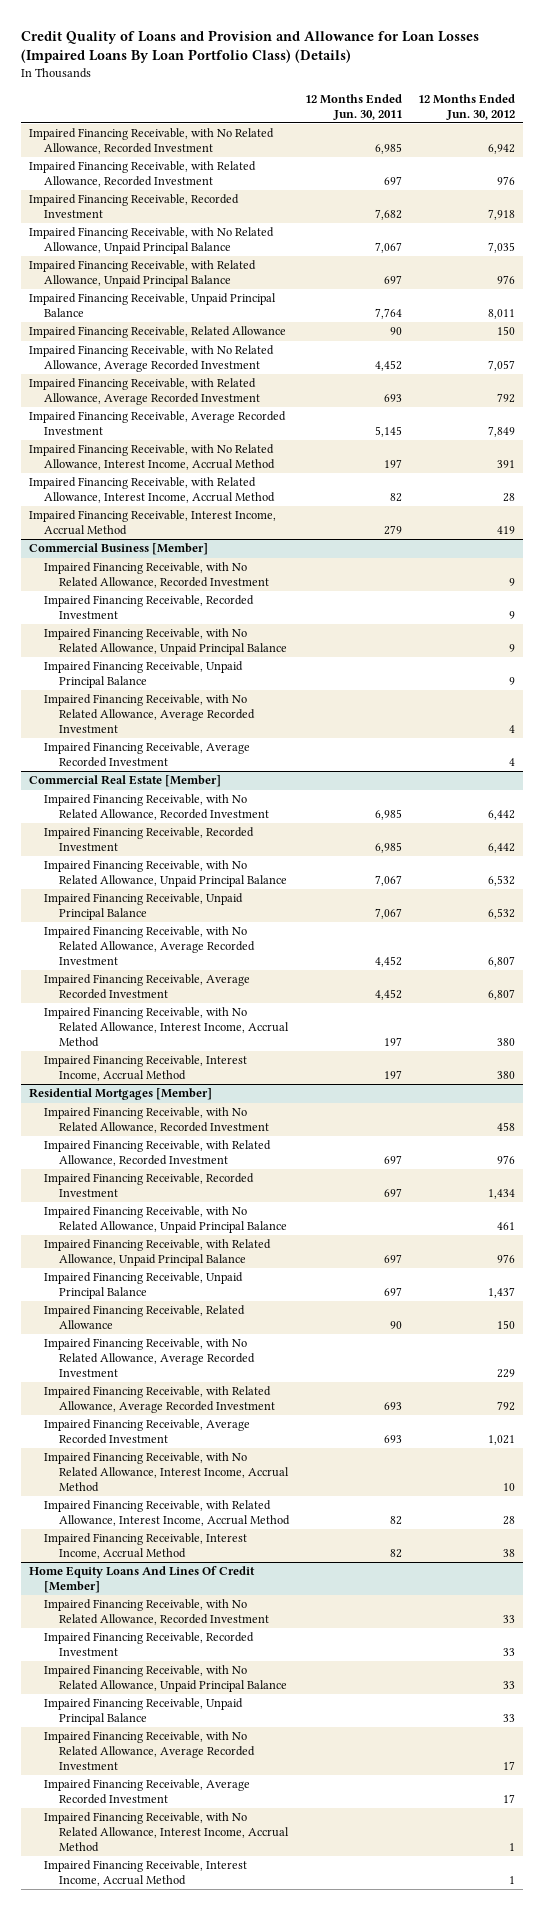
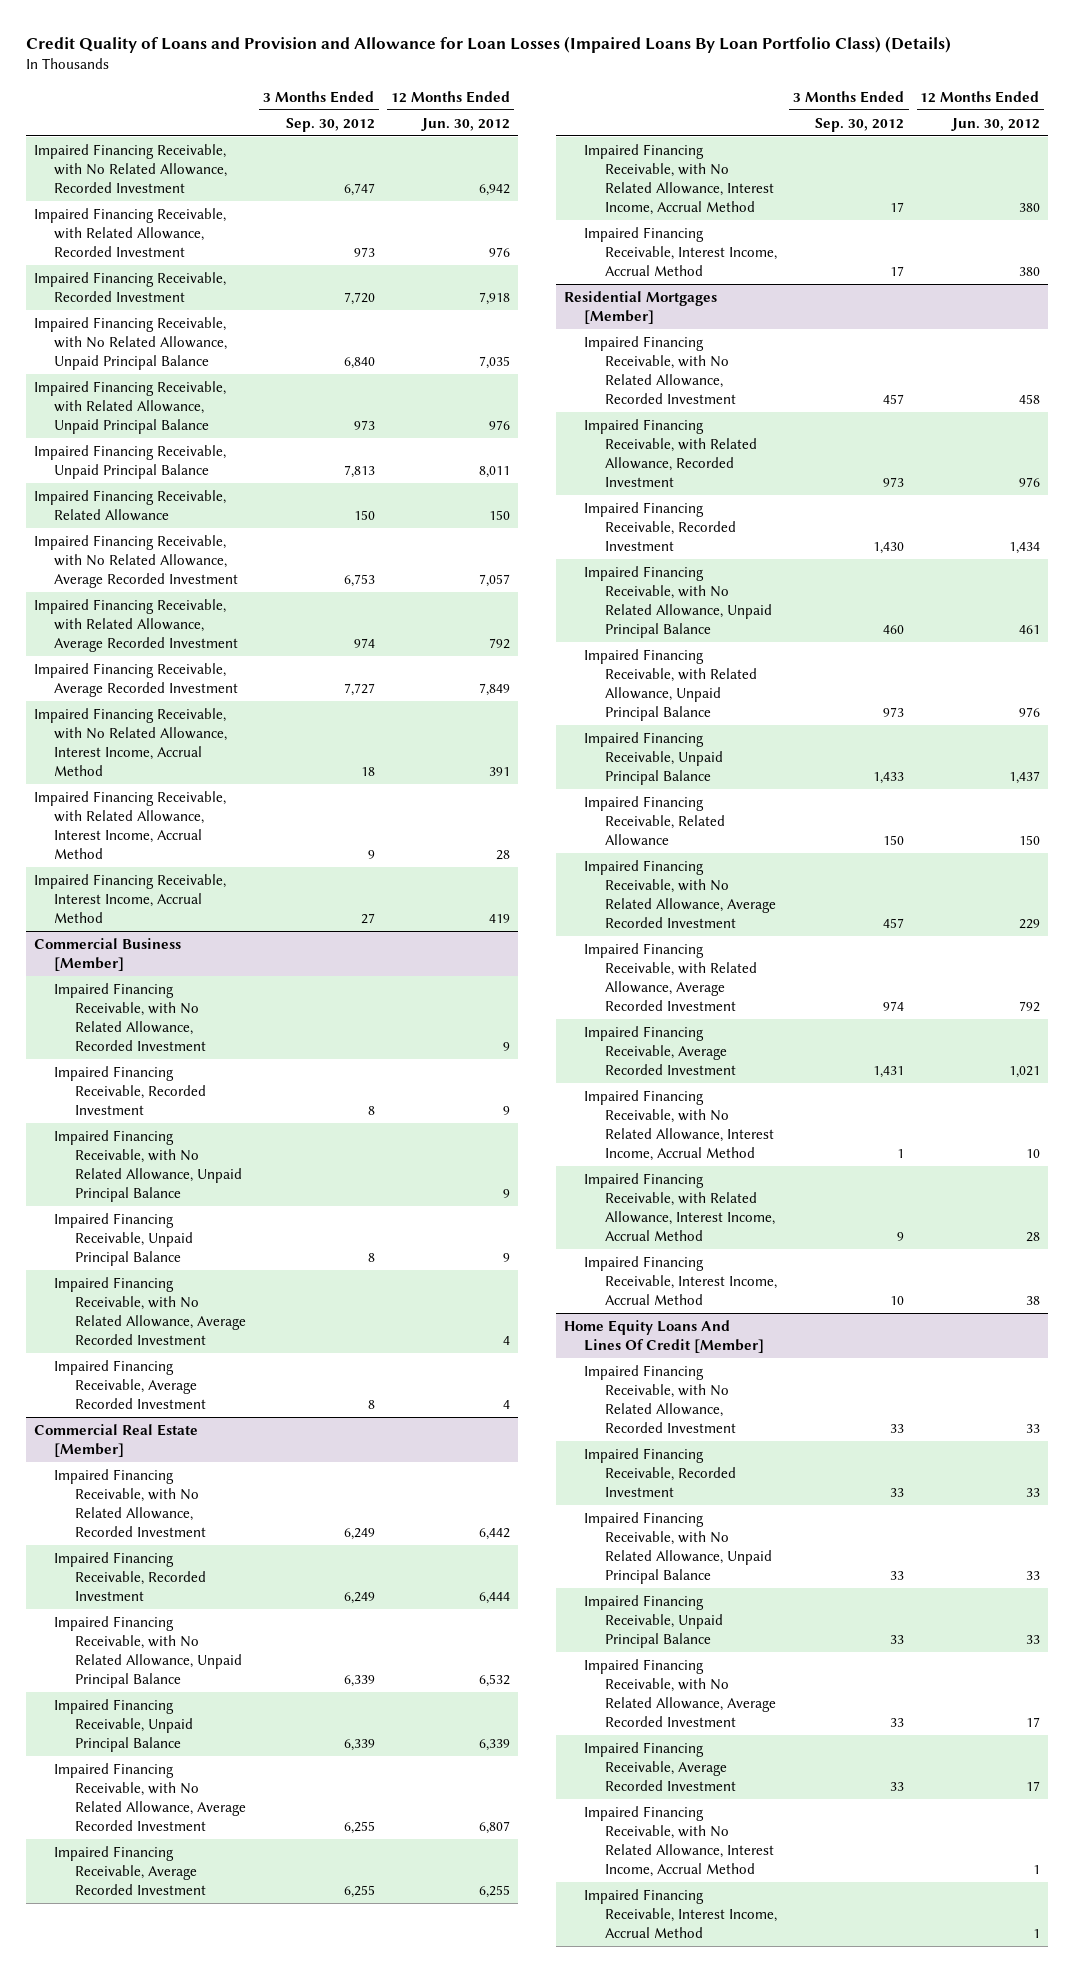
- | 12 Months Ended Jun. 30, 2011 | 12 Months Ended Jun. 30, 2012
+ | 3 Months Ended Sep. 30, 2012 | 12 Months Ended Jun. 30, 2012
@ Commercial Real Estate [Member]
- Impaired Financing Receivable, Recorded Investment | 6,985 | 6,442
+ Impaired Financing Receivable, Recorded Investment | 6,249 | 6,444
- Impaired Financing Receivable, Unpaid Principal Balance | 7,067 | 6,532
+ Impaired Financing Receivable, Unpaid Principal Balance | 6,339 | 6,339
- Impaired Financing Receivable, Average Recorded Investment | 4,452 | 6,807
+ Impaired Financing Receivable, Average Recorded Investment | 6,255 | 6,255

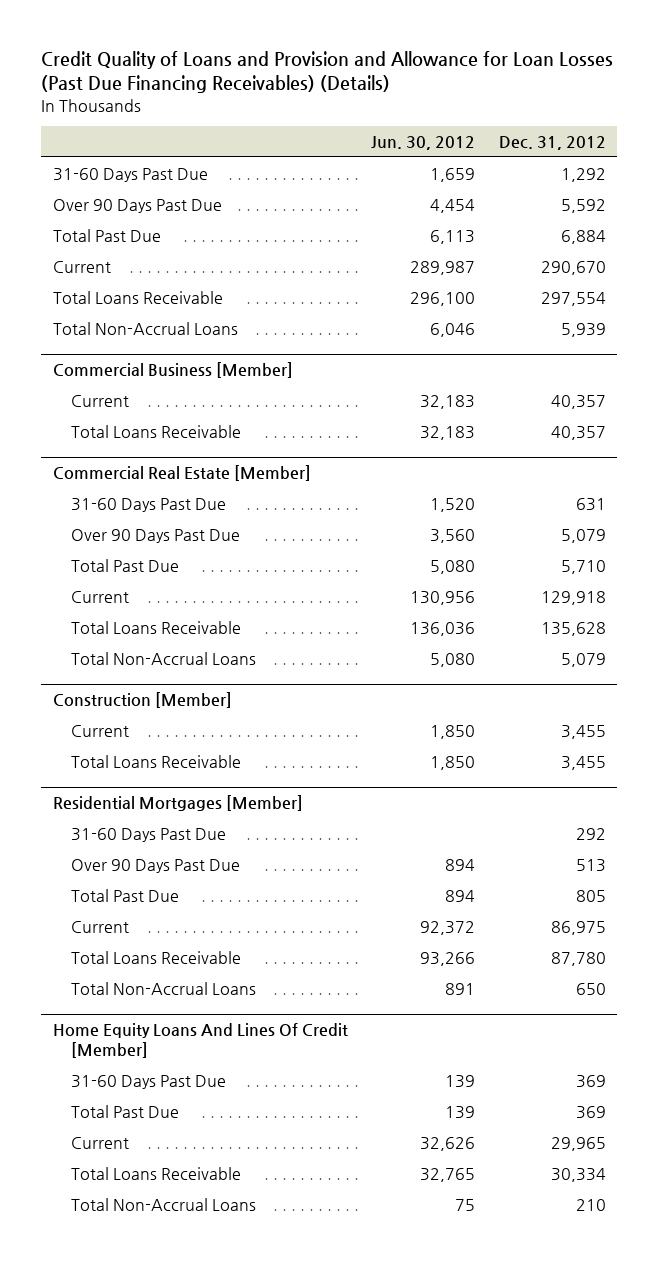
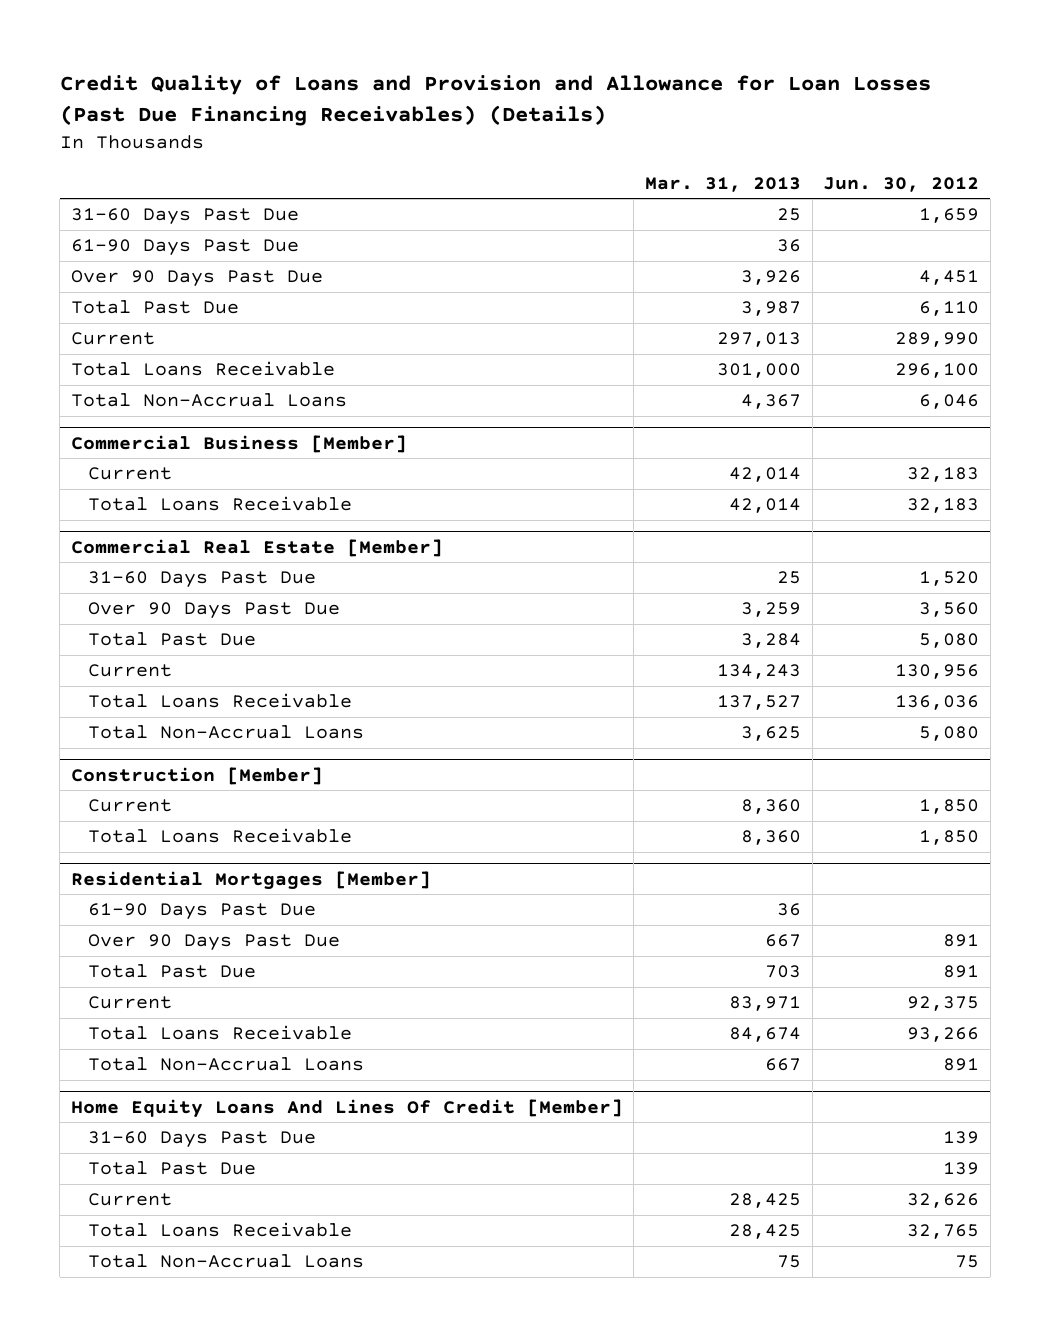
- | Jun. 30, 2012 | Dec. 31, 2012
+ | Mar. 31, 2013 | Jun. 30, 2012
- Over 90 Days Past Due | 4,454 | 5,592
- Total Past Due | 6,113 | 6,884
- Current | 289,987 | 290,670
+ 61-90 Days Past Due | 36 |
+ Over 90 Days Past Due | 3,926 | 4,451
+ Total Past Due | 3,987 | 6,110
+ Current | 297,013 | 289,990
@ Residential Mortgages [Member]
- 31-60 Days Past Due | | 292
- Over 90 Days Past Due | 894 | 513
- Total Past Due | 894 | 805
- Current | 92,372 | 86,975
+ 61-90 Days Past Due | 36 |
+ Over 90 Days Past Due | 667 | 891
+ Total Past Due | 703 | 891
+ Current | 83,971 | 92,375

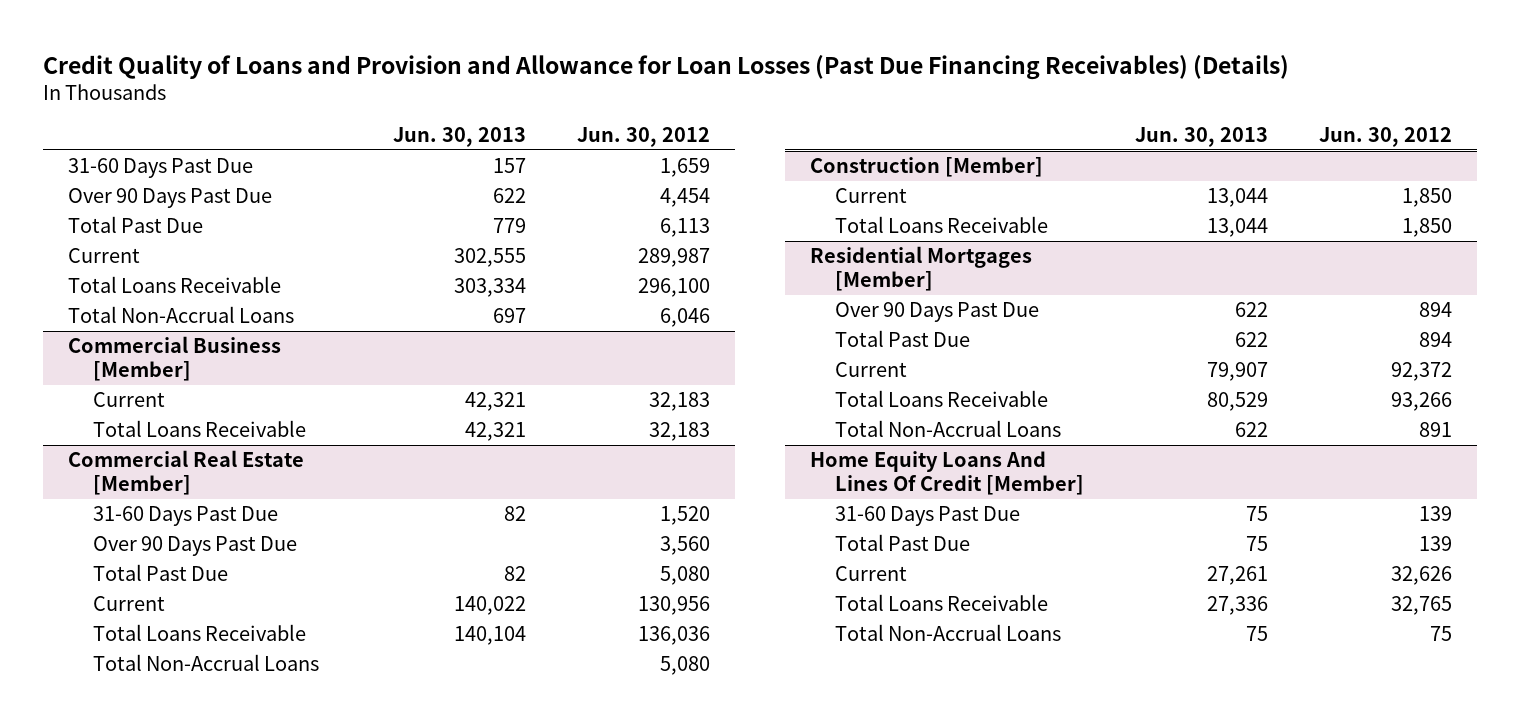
- | Mar. 31, 2013 | Jun. 30, 2012
+ | Jun. 30, 2013 | Jun. 30, 2012
- 61-90 Days Past Due | 36 |
- Over 90 Days Past Due | 3,926 | 4,451
- Total Past Due | 3,987 | 6,110
- Current | 297,013 | 289,990
+ Over 90 Days Past Due | 622 | 4,454
+ Total Past Due | 779 | 6,113
+ Current | 302,555 | 289,987
@ Residential Mortgages [Member]
- 61-90 Days Past Due | 36 |
- Over 90 Days Past Due | 667 | 891
- Total Past Due | 703 | 891
- Current | 83,971 | 92,375
+ Over 90 Days Past Due | 622 | 894
+ Total Past Due | 622 | 894
+ Current | 79,907 | 92,372

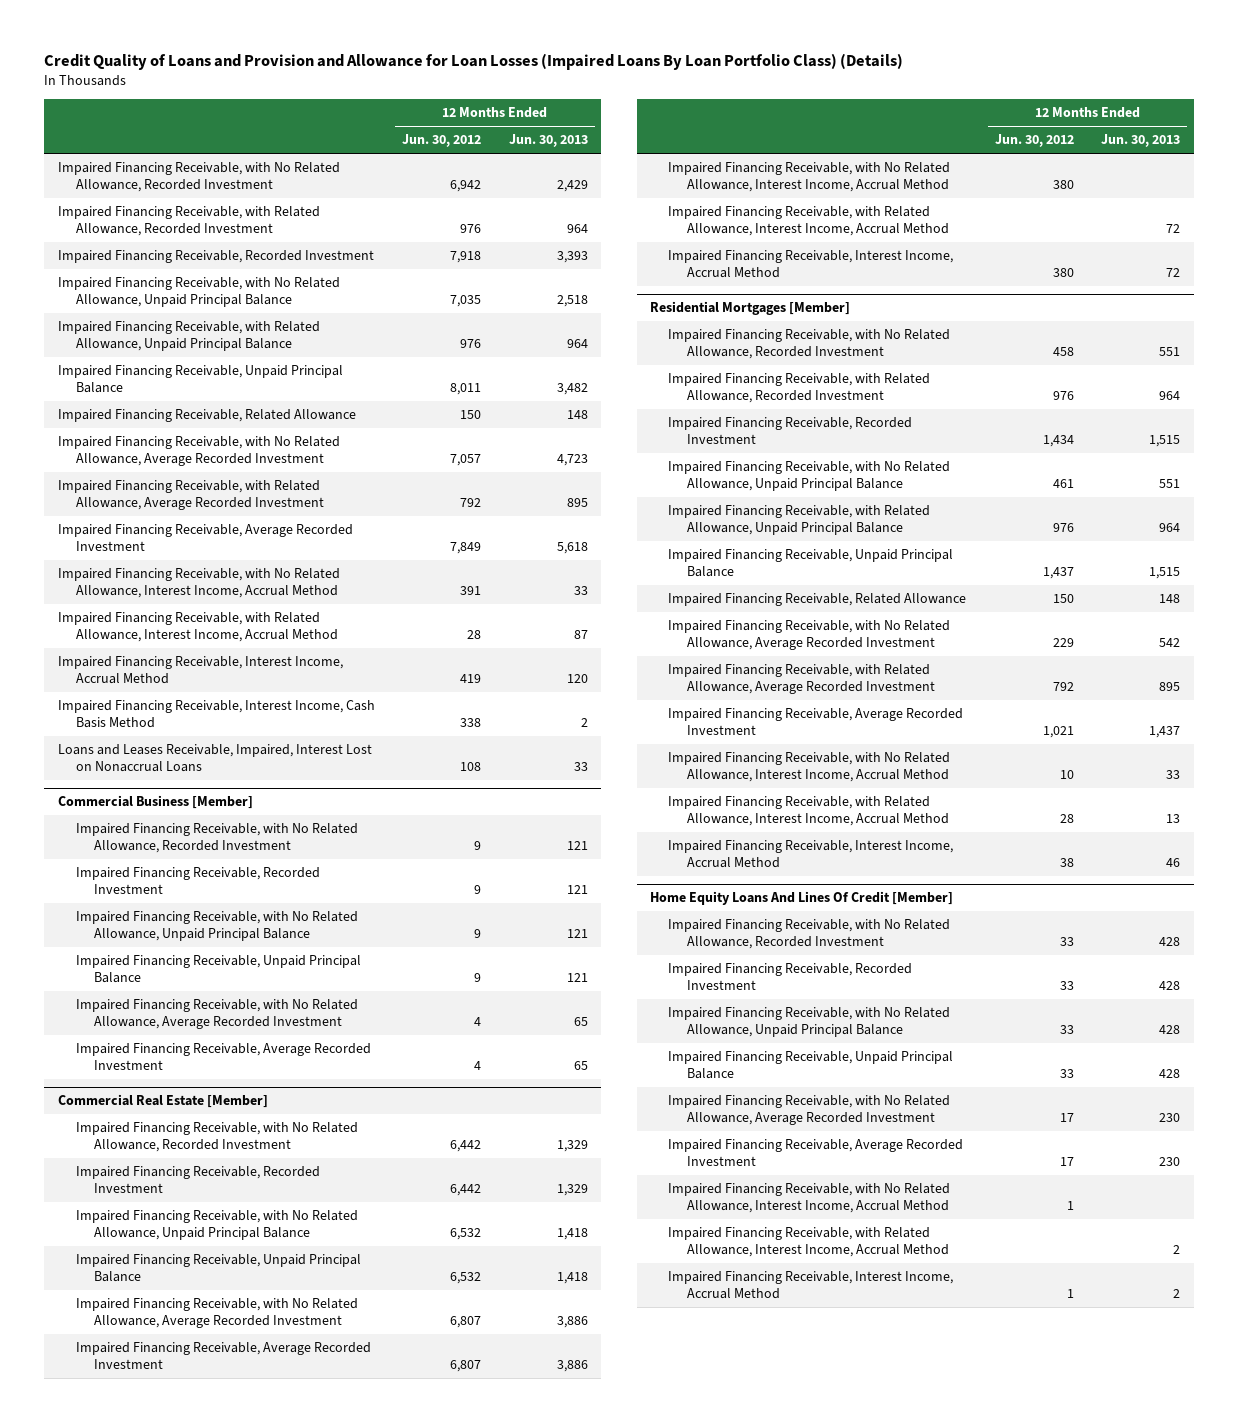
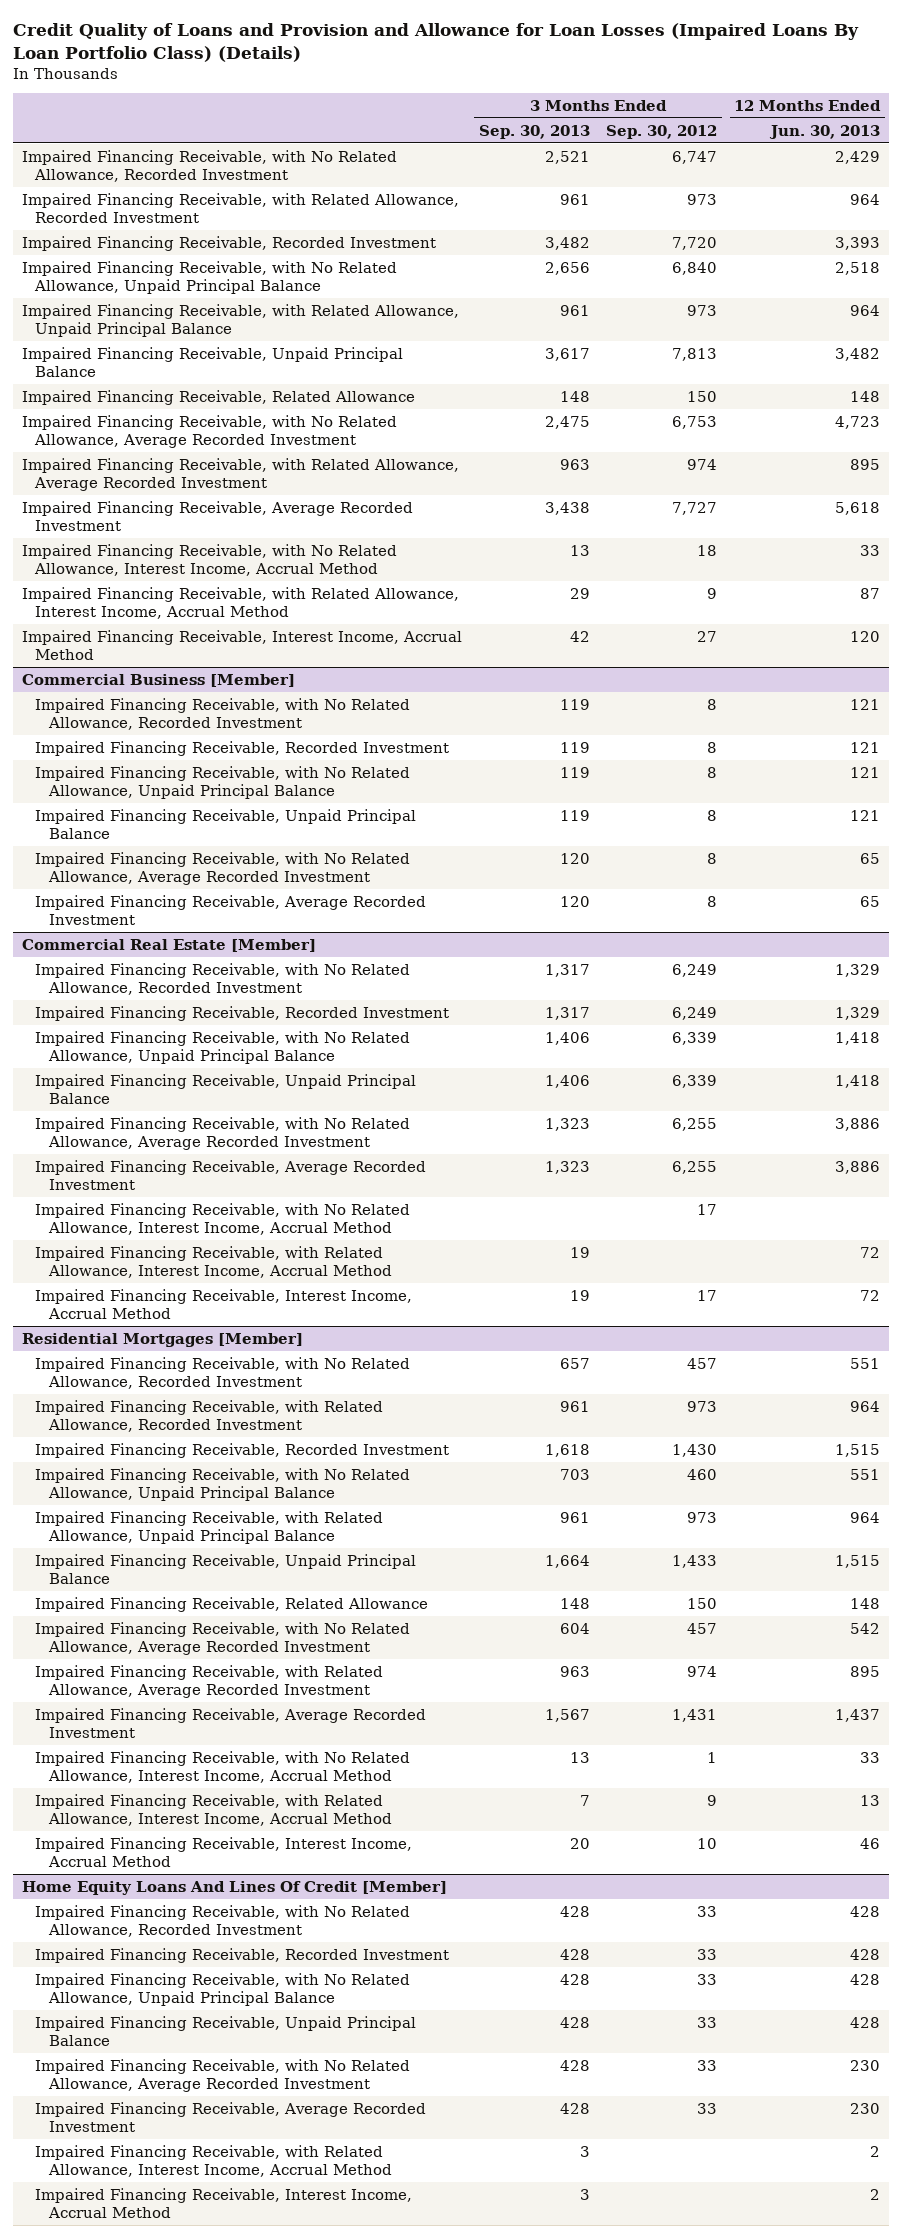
- | 12 Months Ended Jun. 30, 2012 | 12 Months Ended Jun. 30, 2013
+ | 3 Months Ended Sep. 30, 2013 | 3 Months Ended Sep. 30, 2012 | 12 Months Ended Jun. 30, 2013
- Impaired Financing Receivable, Interest Income, Cash Basis Method | 338 | 2
- Loans and Leases Receivable, Impaired, Interest Lost on Nonaccrual Loans | 108 | 33
@ Home Equity Loans And Lines Of Credit [Member]
- Impaired Financing Receivable, with No Related Allowance, Interest Income, Accrual Method | 1 |

